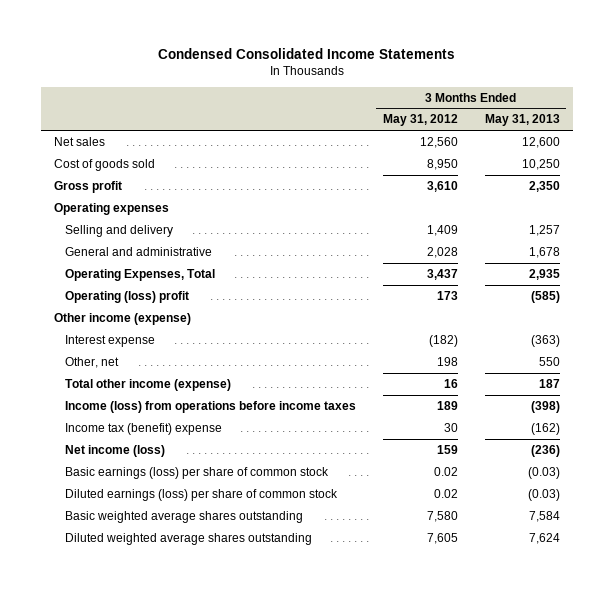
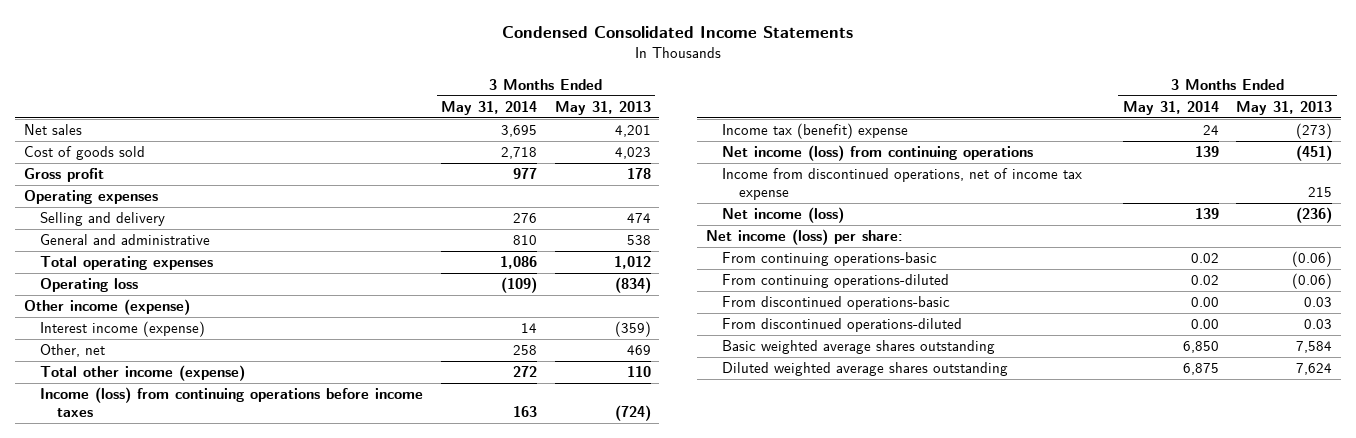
- | 3 Months Ended May 31, 2012 | 3 Months Ended May 31, 2013
+ | 3 Months Ended May 31, 2014 | 3 Months Ended May 31, 2013
- Net sales | 12,560 | 12,600
- Cost of goods sold | 8,950 | 10,250
- Gross profit | 3,610 | 2,350
+ Net sales | 3,695 | 4,201
+ Cost of goods sold | 2,718 | 4,023
+ Gross profit | 977 | 178
- Selling and delivery | 1,409 | 1,257
- General and administrative | 2,028 | 1,678
- Operating Expenses, Total | 3,437 | 2,935
- Operating (loss) profit | 173 | (585)
+ Selling and delivery | 276 | 474
+ General and administrative | 810 | 538
+ Total operating expenses | 1,086 | 1,012
+ Operating loss | (109) | (834)
- Interest expense | (182) | (363)
- Other, net | 198 | 550
- Total other income (expense) | 16 | 187
- Income (loss) from operations before income taxes | 189 | (398)
- Income tax (benefit) expense | 30 | (162)
+ Interest income (expense) | 14 | (359)
+ Other, net | 258 | 469
+ Total other income (expense) | 272 | 110
+ Income (loss) from continuing operations before income taxes | 163 | (724)
+ Income tax (benefit) expense | 24 | (273)
+ Net income (loss) from continuing operations | 139 | (451)
+ Income from discontinued operations, net of income tax expense | | 215
- Basic earnings (loss) per share of common stock | 0.02 | (0.03)
- Diluted earnings (loss) per share of common stock | 0.02 | (0.03)
+ Net income (loss) per share:
+ From continuing operations-basic | 0.02 | (0.06)
+ From continuing operations-diluted | 0.02 | (0.06)
+ From discontinued operations-basic | 0.00 | 0.03
+ From discontinued operations-diluted | 0.00 | 0.03

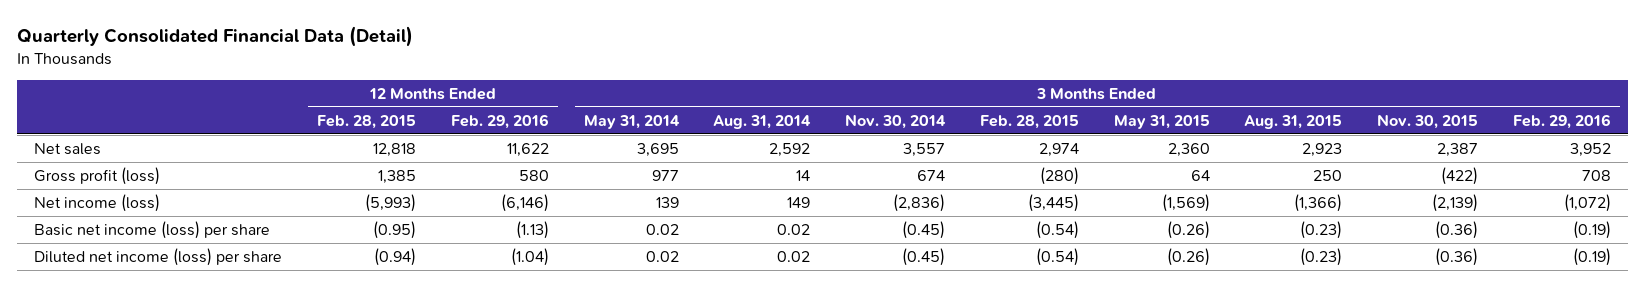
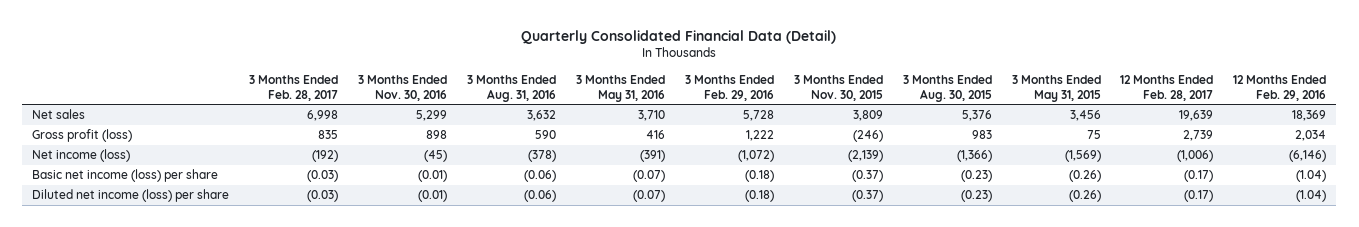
- | 12 Months Ended Feb. 28, 2015 | 12 Months Ended Feb. 29, 2016 | 3 Months Ended May 31, 2014 | 3 Months Ended Aug. 31, 2014 | 3 Months Ended Nov. 30, 2014 | 3 Months Ended Feb. 28, 2015 | 3 Months Ended May 31, 2015 | 3 Months Ended Aug. 31, 2015 | 3 Months Ended Nov. 30, 2015 | 3 Months Ended Feb. 29, 2016
+ | 3 Months Ended Feb. 28, 2017 | 3 Months Ended Nov. 30, 2016 | 3 Months Ended Aug. 31, 2016 | 3 Months Ended May 31, 2016 | 3 Months Ended Feb. 29, 2016 | 3 Months Ended Nov. 30, 2015 | 3 Months Ended Aug. 30, 2015 | 3 Months Ended May 31, 2015 | 12 Months Ended Feb. 28, 2017 | 12 Months Ended Feb. 29, 2016
- Net sales | 12,818 | 11,622 | 3,695 | 2,592 | 3,557 | 2,974 | 2,360 | 2,923 | 2,387 | 3,952
- Gross profit (loss) | 1,385 | 580 | 977 | 14 | 674 | (280) | 64 | 250 | (422) | 708
+ Net sales | 6,998 | 5,299 | 3,632 | 3,710 | 5,728 | 3,809 | 5,376 | 3,456 | 19,639 | 18,369
+ Gross profit (loss) | 835 | 898 | 590 | 416 | 1,222 | (246) | 983 | 75 | 2,739 | 2,034
- Basic net income (loss) per share | (0.95) | (1.13) | 0.02 | 0.02 | (0.45) | (0.54) | (0.26) | (0.23) | (0.36) | (0.19)
- Diluted net income (loss) per share | (0.94) | (1.04) | 0.02 | 0.02 | (0.45) | (0.54) | (0.26) | (0.23) | (0.36) | (0.19)
+ Basic net income (loss) per share | (0.03) | (0.01) | (0.06) | (0.07) | (0.18) | (0.37) | (0.23) | (0.26) | (0.17) | (1.04)
+ Diluted net income (loss) per share | (0.03) | (0.01) | (0.06) | (0.07) | (0.18) | (0.37) | (0.23) | (0.26) | (0.17) | (1.04)

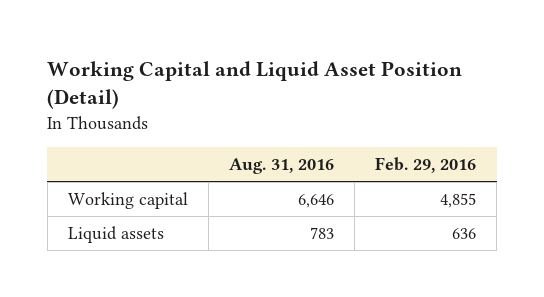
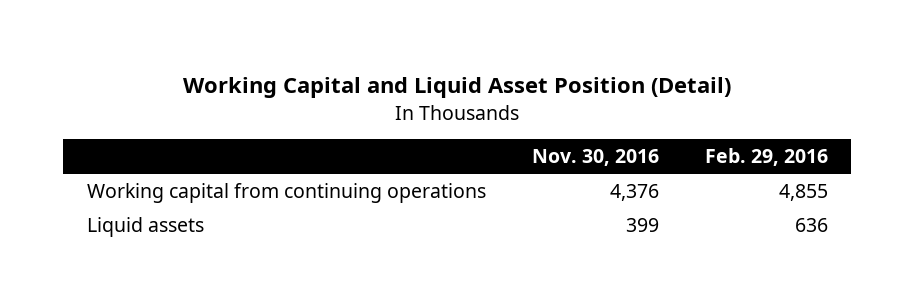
- | Aug. 31, 2016 | Feb. 29, 2016
+ | Nov. 30, 2016 | Feb. 29, 2016
- Working capital | 6,646 | 4,855
+ Working capital from continuing operations | 4,376 | 4,855

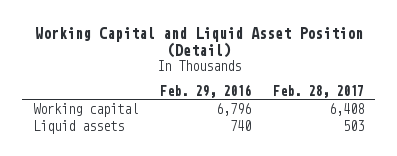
- | Nov. 30, 2016 | Feb. 29, 2016
+ | Feb. 29, 2016 | Feb. 28, 2017
- Working capital from continuing operations | 4,376 | 4,855
- Liquid assets | 399 | 636
+ Working capital | 6,796 | 6,408
+ Liquid assets | 740 | 503

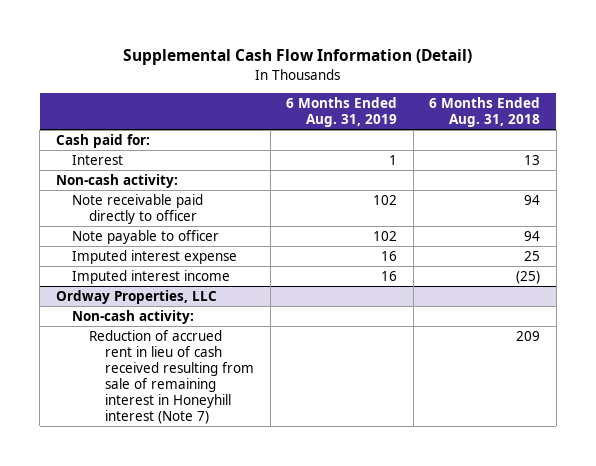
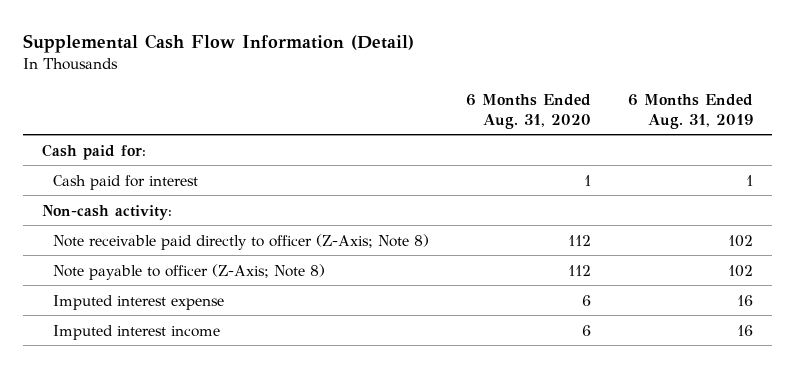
- | 6 Months Ended Aug. 31, 2019 | 6 Months Ended Aug. 31, 2018
+ | 6 Months Ended Aug. 31, 2020 | 6 Months Ended Aug. 31, 2019
- Interest | 1 | 13
+ Cash paid for interest | 1 | 1
- Note receivable paid directly to officer | 102 | 94
- Note payable to officer | 102 | 94
+ Note receivable paid directly to officer (Z-Axis; Note 8) | 112 | 102
+ Note payable to officer (Z-Axis; Note 8) | 112 | 102
- Ordway Properties, LLC
- Non-cash activity:
- Reduction of accrued rent in lieu of cash received resulting from sale of remaining interest in Honeyhill interest (Note 7) | | 209

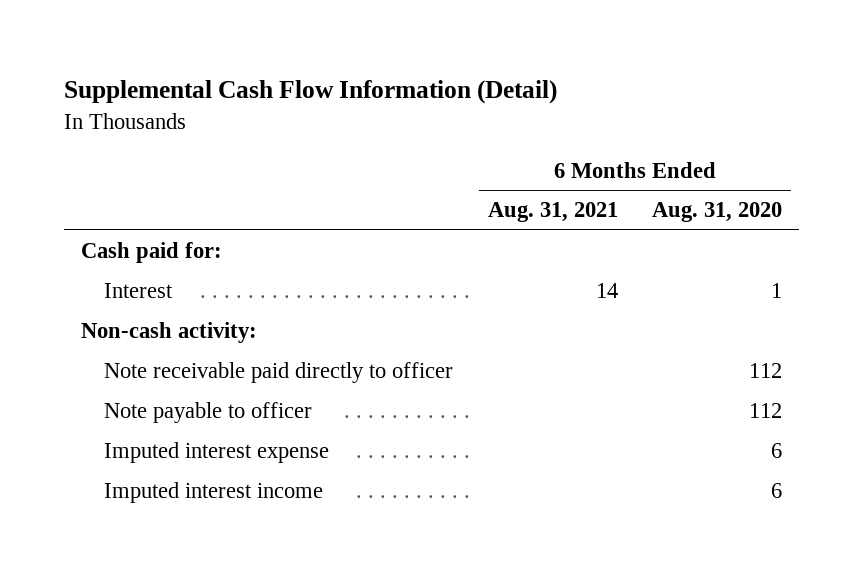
- | 6 Months Ended Aug. 31, 2020 | 6 Months Ended Aug. 31, 2019
+ | 6 Months Ended Aug. 31, 2021 | 6 Months Ended Aug. 31, 2020
- Cash paid for interest | 1 | 1
+ Interest | 14 | 1
- Note receivable paid directly to officer (Z-Axis; Note 8) | 112 | 102
- Note payable to officer (Z-Axis; Note 8) | 112 | 102
+ Note receivable paid directly to officer | | 112
+ Note payable to officer | | 112

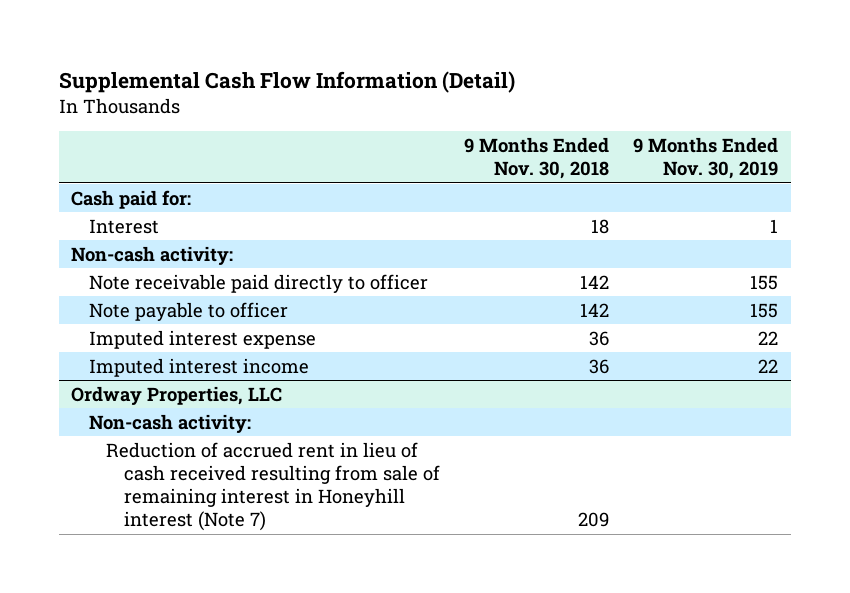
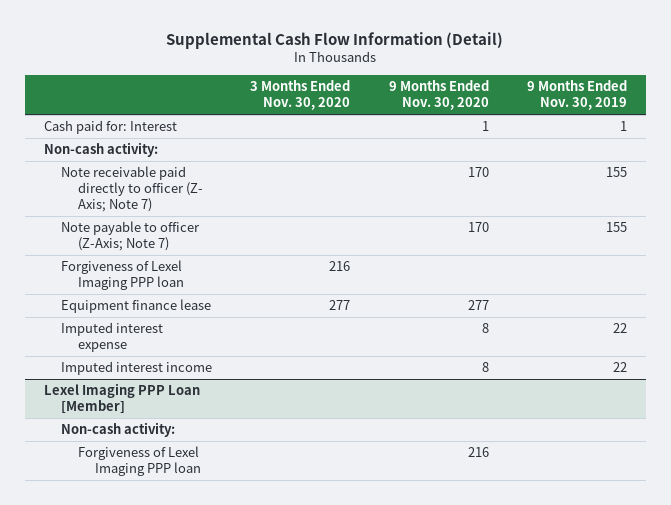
- | 9 Months Ended Nov. 30, 2018 | 9 Months Ended Nov. 30, 2019
+ | 3 Months Ended Nov. 30, 2020 | 9 Months Ended Nov. 30, 2020 | 9 Months Ended Nov. 30, 2019
- Cash paid for:
- Interest | 18 | 1
+ Cash paid for: Interest | | 1 | 1
- Note receivable paid directly to officer | 142 | 155
- Note payable to officer | 142 | 155
+ Note receivable paid directly to officer (Z- Axis; Note 7) | | 170 | 155
+ Note payable to officer (Z-Axis; Note 7) | | 170 | 155
+ Forgiveness of Lexel Imaging PPP loan | 216 | |
+ Equipment finance lease | 277 | 277 |
- Ordway Properties, LLC
+ Lexel Imaging PPP Loan [Member]
- Reduction of accrued rent in lieu of cash received resulting from sale of remaining interest in Honeyhill interest (Note 7) | 209 |
+ Forgiveness of Lexel Imaging PPP loan | | 216 |

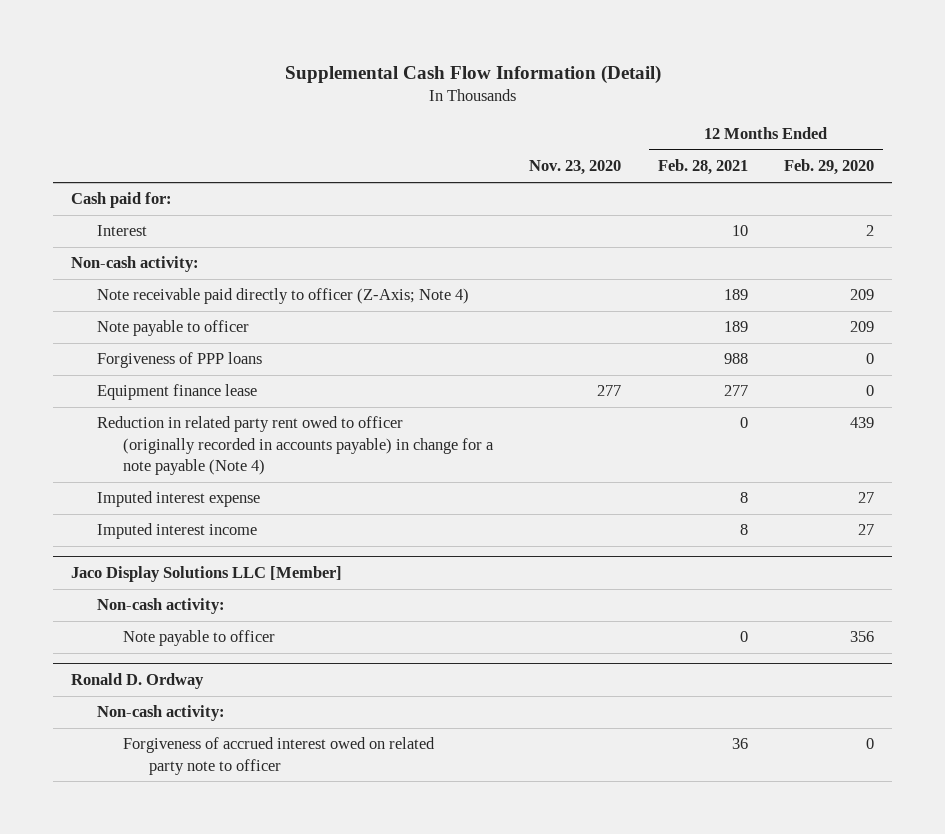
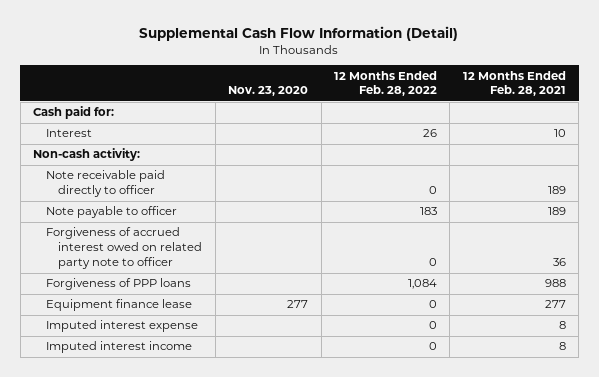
- | Nov. 23, 2020 | 12 Months Ended Feb. 28, 2021 | 12 Months Ended Feb. 29, 2020
+ | Nov. 23, 2020 | 12 Months Ended Feb. 28, 2022 | 12 Months Ended Feb. 28, 2021
- Note receivable paid directly to officer (Z-Axis; Note 4) | | 189 | 209
+ Note receivable paid directly to officer | | 0 | 189
+ Forgiveness of accrued interest owed on related party note to officer | | 0 | 36
- Reduction in related party rent owed to officer (originally recorded in accounts payable) in change for a note payable (Note 4) | | 0 | 439
- Jaco Display Solutions LLC [Member]
- Non-cash activity:
- Note payable to officer | | 0 | 356
- Ronald D. Ordway
- Non-cash activity:
- Forgiveness of accrued interest owed on related party note to officer | | 36 | 0

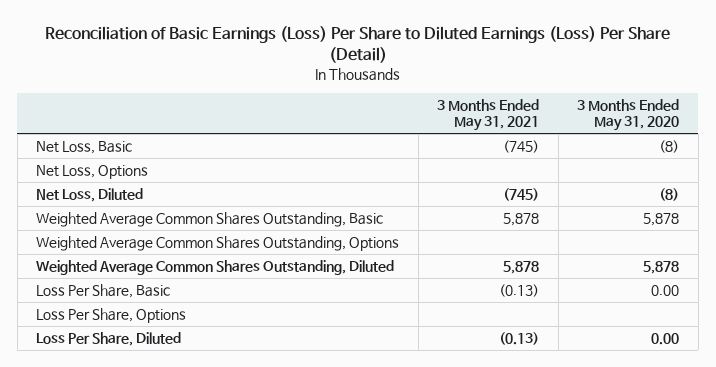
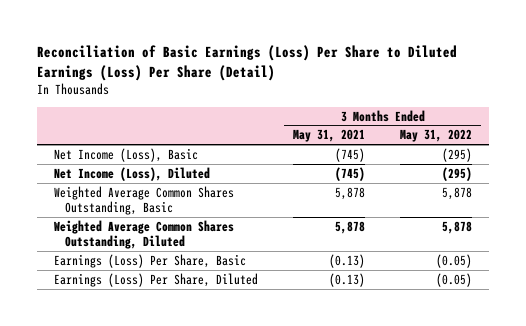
- | 3 Months Ended May 31, 2021 | 3 Months Ended May 31, 2020
+ | 3 Months Ended May 31, 2021 | 3 Months Ended May 31, 2022
- Net Loss, Basic | (745) | (8)
- Net Loss, Options
- Net Loss, Diluted | (745) | (8)
+ Net Income (Loss), Basic | (745) | (295)
+ Net Income (Loss), Diluted | (745) | (295)
- Weighted Average Common Shares Outstanding, Options
- Loss Per Share, Basic | (0.13) | 0.00
- Loss Per Share, Options
- Loss Per Share, Diluted | (0.13) | 0.00
+ Earnings (Loss) Per Share, Basic | (0.13) | (0.05)
+ Earnings (Loss) Per Share, Diluted | (0.13) | (0.05)

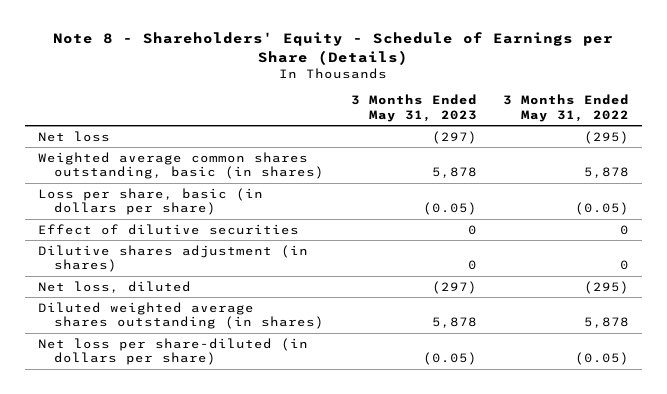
- Reconciliation of Basic Earnings (Loss) Per Share to Diluted Earnings (Loss) Per Share (Detail)
+ Note 8 - Shareholders' Equity - Schedule of Earnings per Share (Details)
- | 3 Months Ended May 31, 2021 | 3 Months Ended May 31, 2022
+ | 3 Months Ended May 31, 2023 | 3 Months Ended May 31, 2022
- Net Income (Loss), Basic | (745) | (295)
- Net Income (Loss), Diluted | (745) | (295)
- Weighted Average Common Shares Outstanding, Basic | 5,878 | 5,878
- Weighted Average Common Shares Outstanding, Diluted | 5,878 | 5,878
- Earnings (Loss) Per Share, Basic | (0.13) | (0.05)
- Earnings (Loss) Per Share, Diluted | (0.13) | (0.05)
+ Net loss | (297) | (295)
+ Weighted average common shares outstanding, basic (in shares) | 5,878 | 5,878
+ Loss per share, basic (in dollars per share) | (0.05) | (0.05)
+ Effect of dilutive securities | 0 | 0
+ Dilutive shares adjustment (in shares) | 0 | 0
+ Net loss, diluted | (297) | (295)
+ Diluted weighted average shares outstanding (in shares) | 5,878 | 5,878
+ Net loss per share-diluted (in dollars per share) | (0.05) | (0.05)

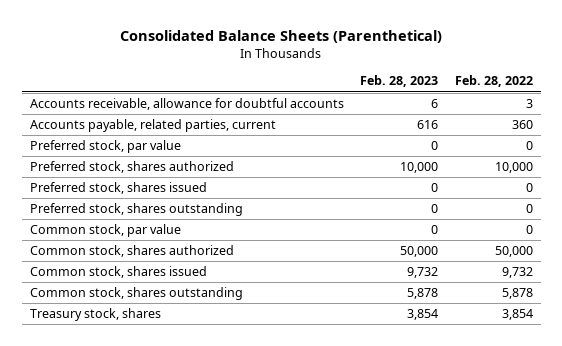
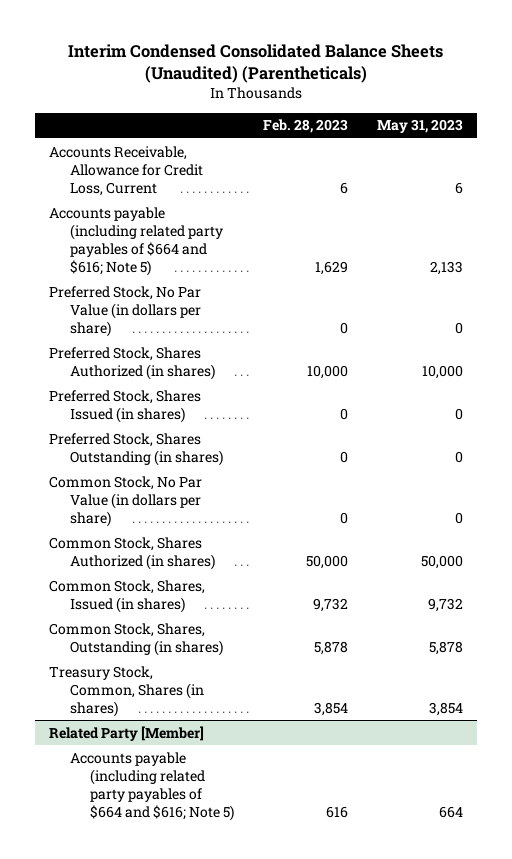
- Consolidated Balance Sheets (Parenthetical)
+ Interim Condensed Consolidated Balance Sheets (Unaudited) (Parentheticals)
- | Feb. 28, 2023 | Feb. 28, 2022
+ | Feb. 28, 2023 | May 31, 2023
- Accounts receivable, allowance for doubtful accounts | 6 | 3
- Accounts payable, related parties, current | 616 | 360
- Preferred stock, par value | 0 | 0
- Preferred stock, shares authorized | 10,000 | 10,000
- Preferred stock, shares issued | 0 | 0
- Preferred stock, shares outstanding | 0 | 0
- Common stock, par value | 0 | 0
- Common stock, shares authorized | 50,000 | 50,000
- Common stock, shares issued | 9,732 | 9,732
- Common stock, shares outstanding | 5,878 | 5,878
- Treasury stock, shares | 3,854 | 3,854
+ Accounts Receivable, Allowance for Credit Loss, Current | 6 | 6
+ Accounts payable (including related party payables of $664 and $616; Note 5) | 1,629 | 2,133
+ Preferred Stock, No Par Value (in dollars per share) | 0 | 0
+ Preferred Stock, Shares Authorized (in shares) | 10,000 | 10,000
+ Preferred Stock, Shares Issued (in shares) | 0 | 0
+ Preferred Stock, Shares Outstanding (in shares) | 0 | 0
+ Common Stock, No Par Value (in dollars per share) | 0 | 0
+ Common Stock, Shares Authorized (in shares) | 50,000 | 50,000
+ Common Stock, Shares, Issued (in shares) | 9,732 | 9,732
+ Common Stock, Shares, Outstanding (in shares) | 5,878 | 5,878
+ Treasury Stock, Common, Shares (in shares) | 3,854 | 3,854
+ Related Party [Member]
+ Accounts payable (including related party payables of $664 and $616; Note 5) | 616 | 664

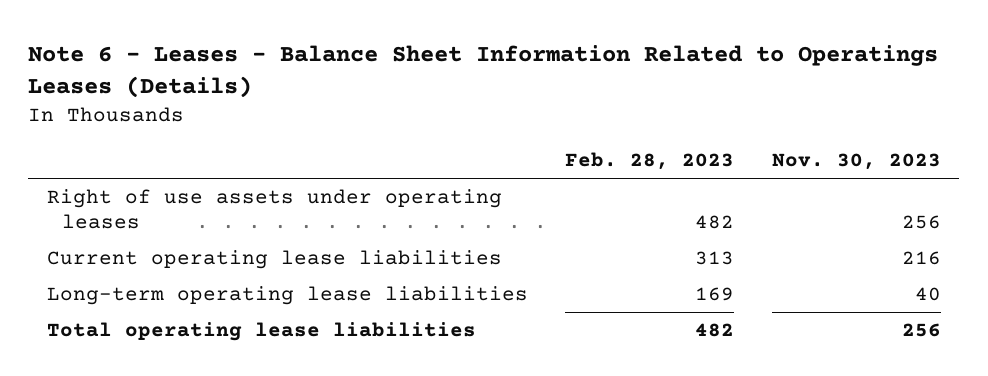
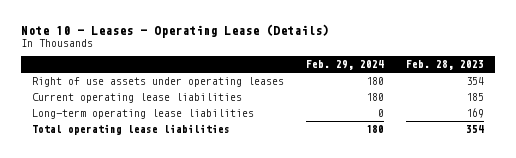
- Note 6 - Leases - Balance Sheet Information Related to Operatings Leases (Details)
+ Note 10 - Leases - Operating Lease (Details)
- | Feb. 28, 2023 | Nov. 30, 2023
+ | Feb. 29, 2024 | Feb. 28, 2023
- Right of use assets under operating leases | 482 | 256
- Current operating lease liabilities | 313 | 216
+ Right of use assets under operating leases | 180 | 354
+ Current operating lease liabilities | 180 | 185
- Total operating lease liabilities | 482 | 256
+ Total operating lease liabilities | 180 | 354

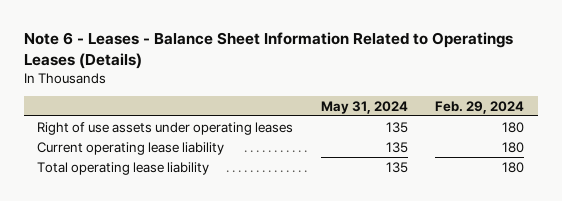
- Note 10 - Leases - Operating Lease (Details)
+ Note 6 - Leases - Balance Sheet Information Related to Operatings Leases (Details)
- | Feb. 29, 2024 | Feb. 28, 2023
+ | May 31, 2024 | Feb. 29, 2024
- Current operating lease liabilities | 180 | 185
- Long-term operating lease liabilities | 0 | 169
- Total operating lease liabilities | 180 | 354
+ Current operating lease liability | 135 | 180
+ Total operating lease liability | 135 | 180

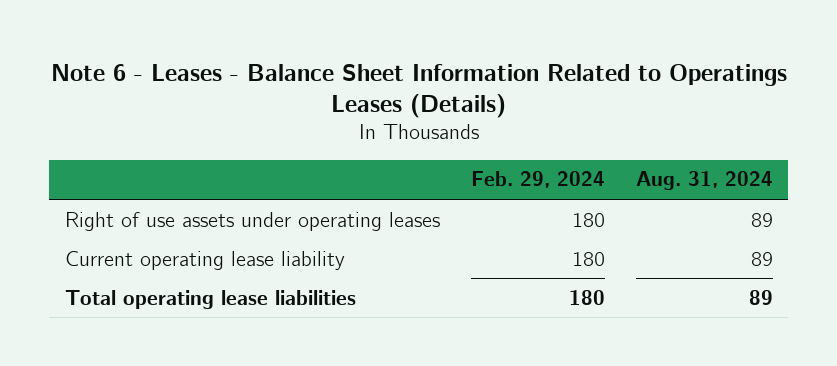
- | May 31, 2024 | Feb. 29, 2024
+ | Feb. 29, 2024 | Aug. 31, 2024
- Total operating lease liability | 135 | 180
+ Total operating lease liabilities | 180 | 89

